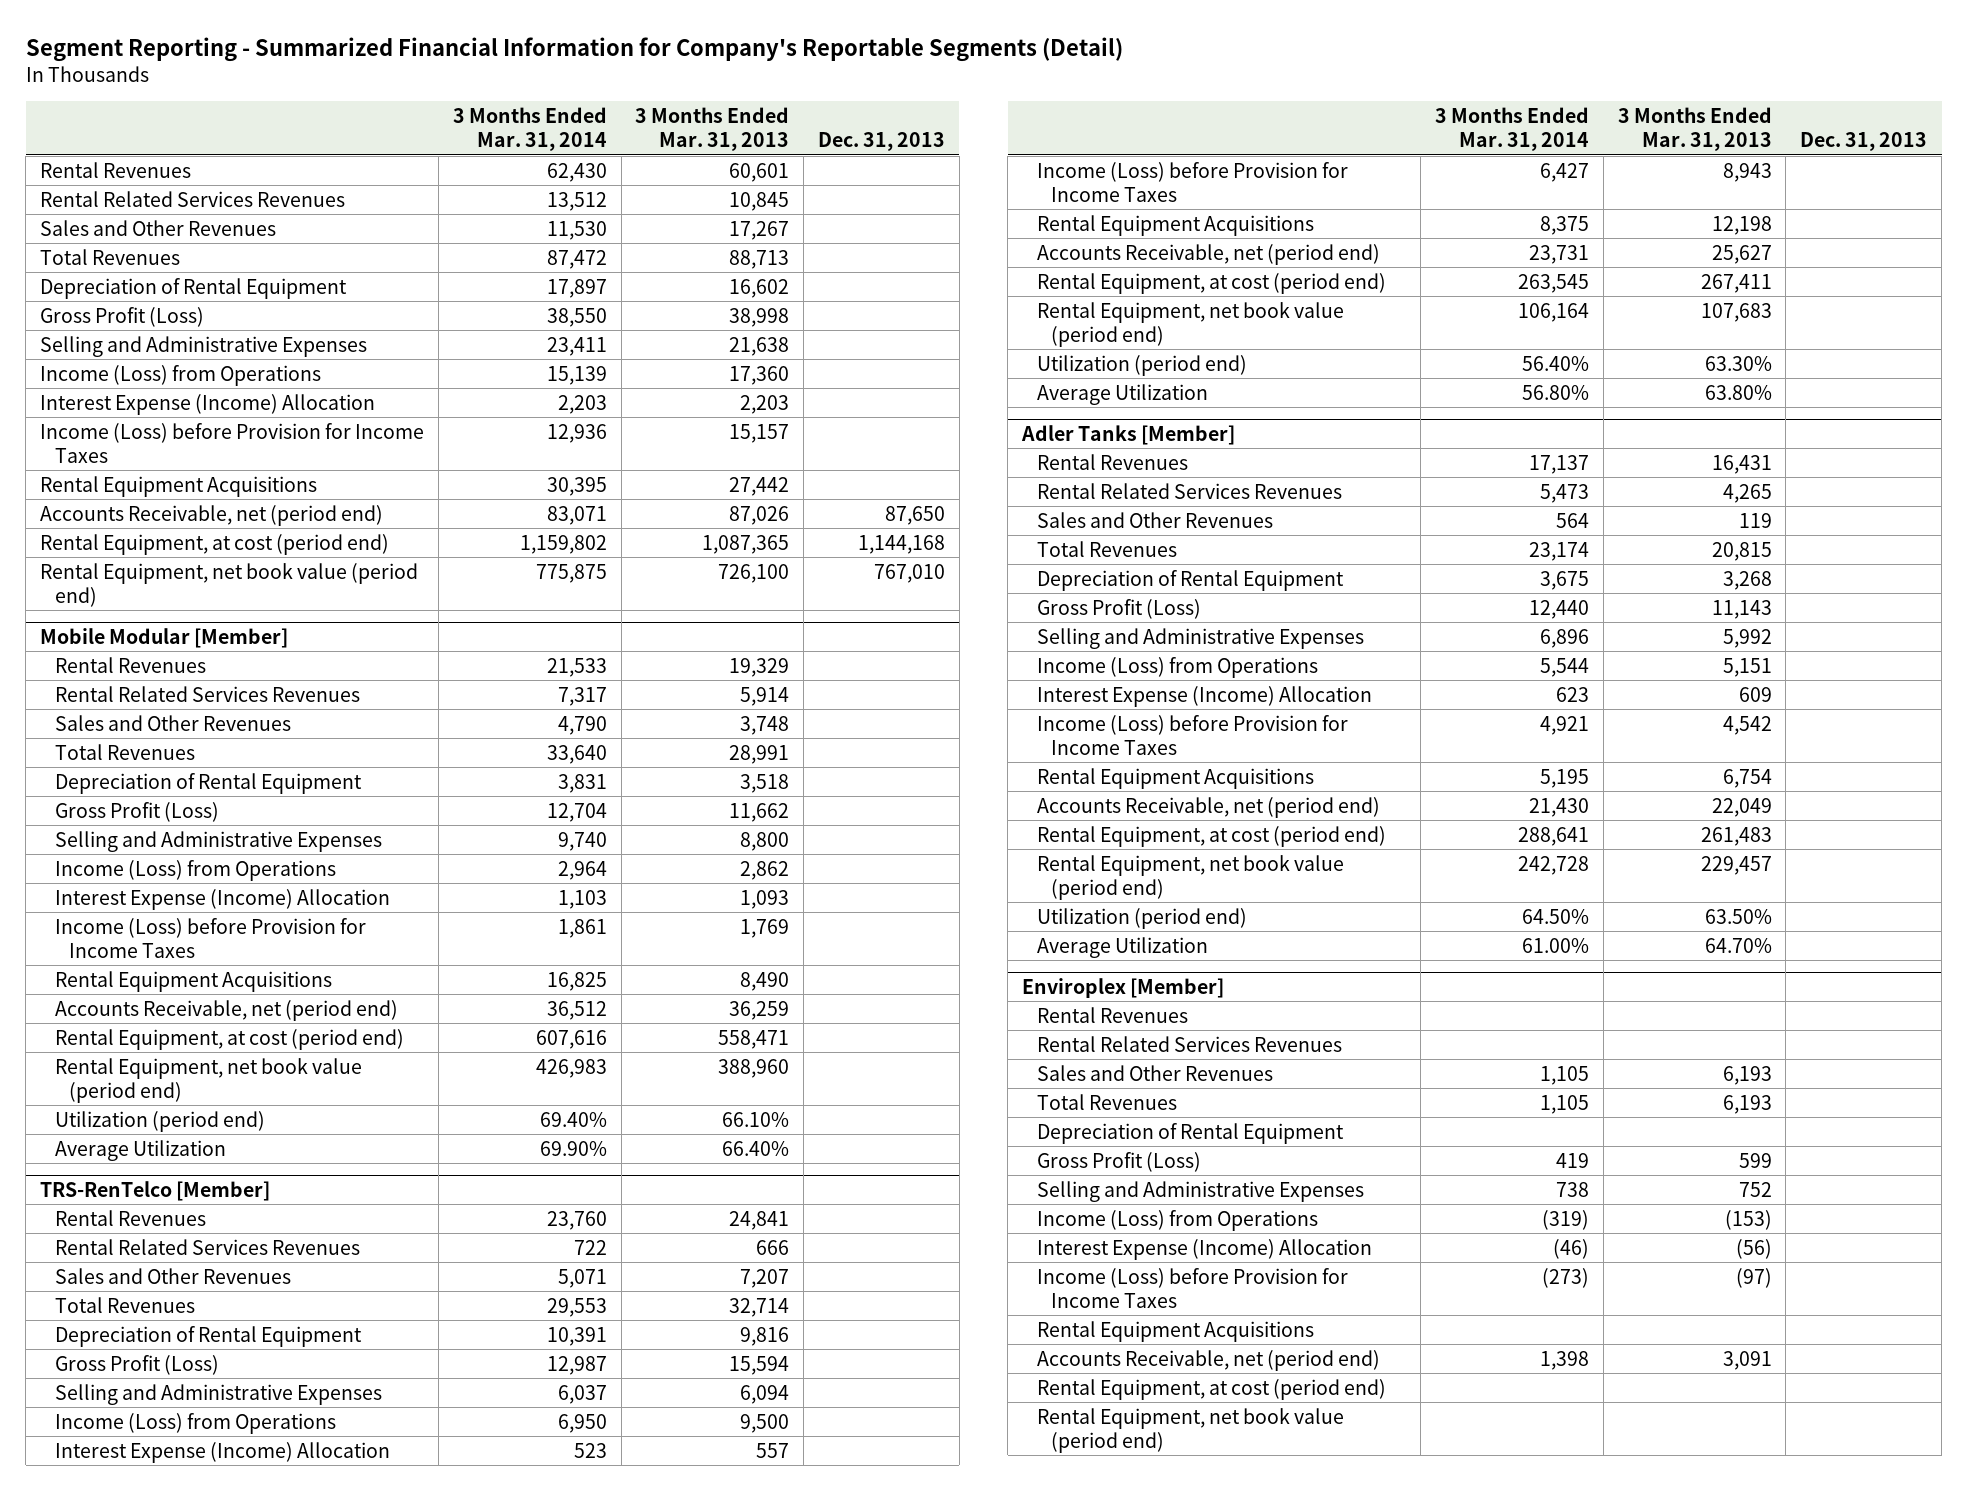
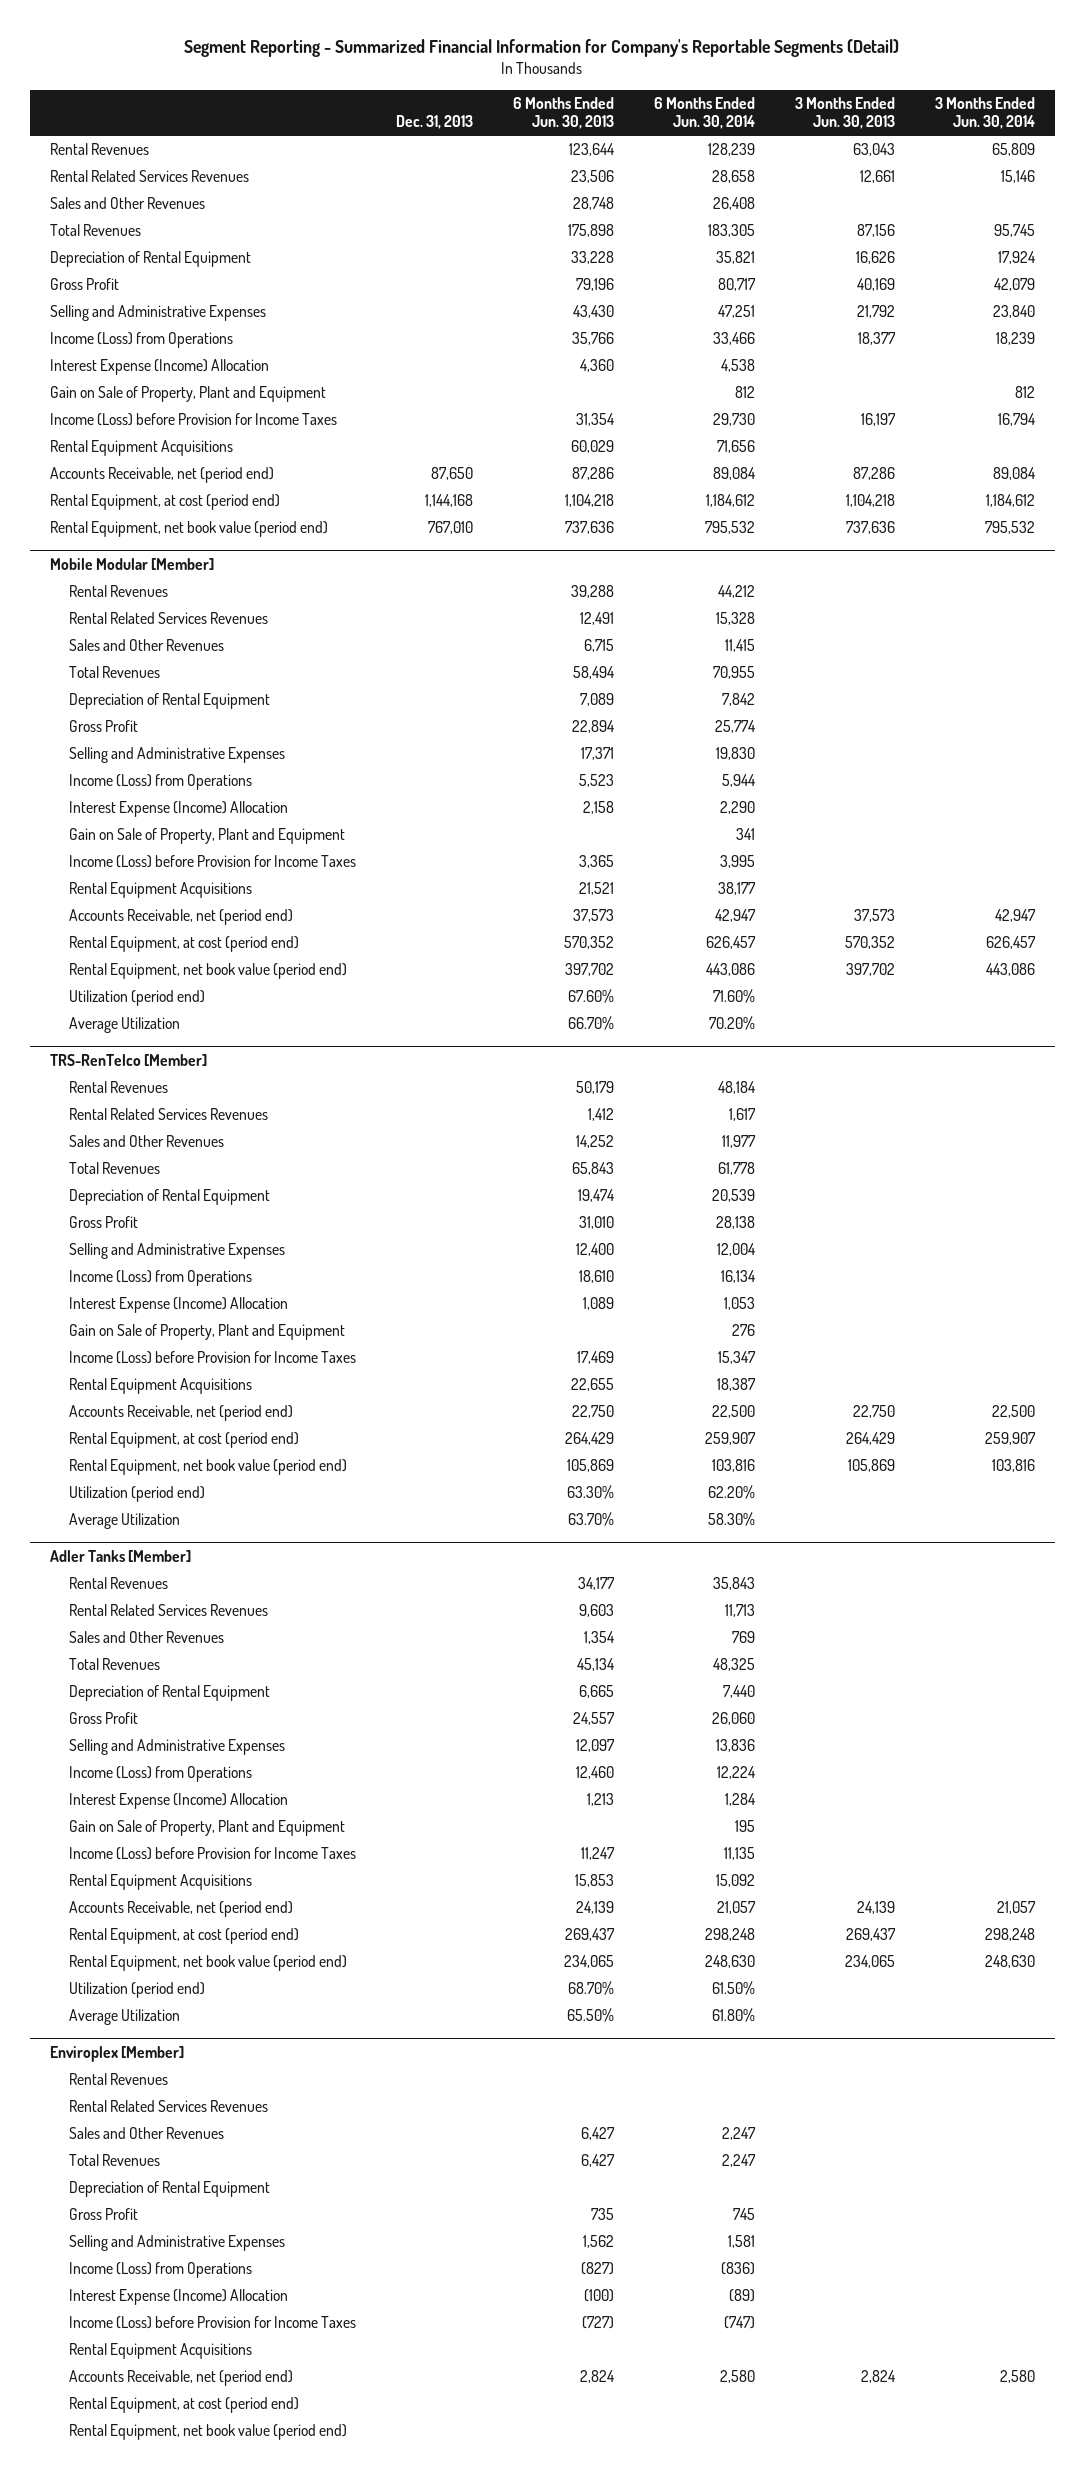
- | 3 Months Ended Mar. 31, 2014 | 3 Months Ended Mar. 31, 2013 | Dec. 31, 2013
+ | Dec. 31, 2013 | 6 Months Ended Jun. 30, 2013 | 6 Months Ended Jun. 30, 2014 | 3 Months Ended Jun. 30, 2013 | 3 Months Ended Jun. 30, 2014
- Gross Profit (Loss) | 38,550 | 38,998 |
+ Gross Profit | | 79,196 | 80,717 | 40,169 | 42,079
+ Gain on Sale of Property, Plant and Equipment | | | 812 | | 812
@ Mobile Modular [Member]
- Gross Profit (Loss) | 12,704 | 11,662 |
+ Gross Profit | | 22,894 | 25,774 | |
+ Gain on Sale of Property, Plant and Equipment | | | 341 | |
@ TRS-RenTelco [Member]
- Gross Profit (Loss) | 12,987 | 15,594 |
+ Gross Profit | | 31,010 | 28,138 | |
+ Gain on Sale of Property, Plant and Equipment | | | 276 | |
@ Adler Tanks [Member]
- Gross Profit (Loss) | 12,440 | 11,143 |
+ Gross Profit | | 24,557 | 26,060 | |
+ Gain on Sale of Property, Plant and Equipment | | | 195 | |
@ Enviroplex [Member]
- Gross Profit (Loss) | 419 | 599 |
+ Gross Profit | | 735 | 745 | |

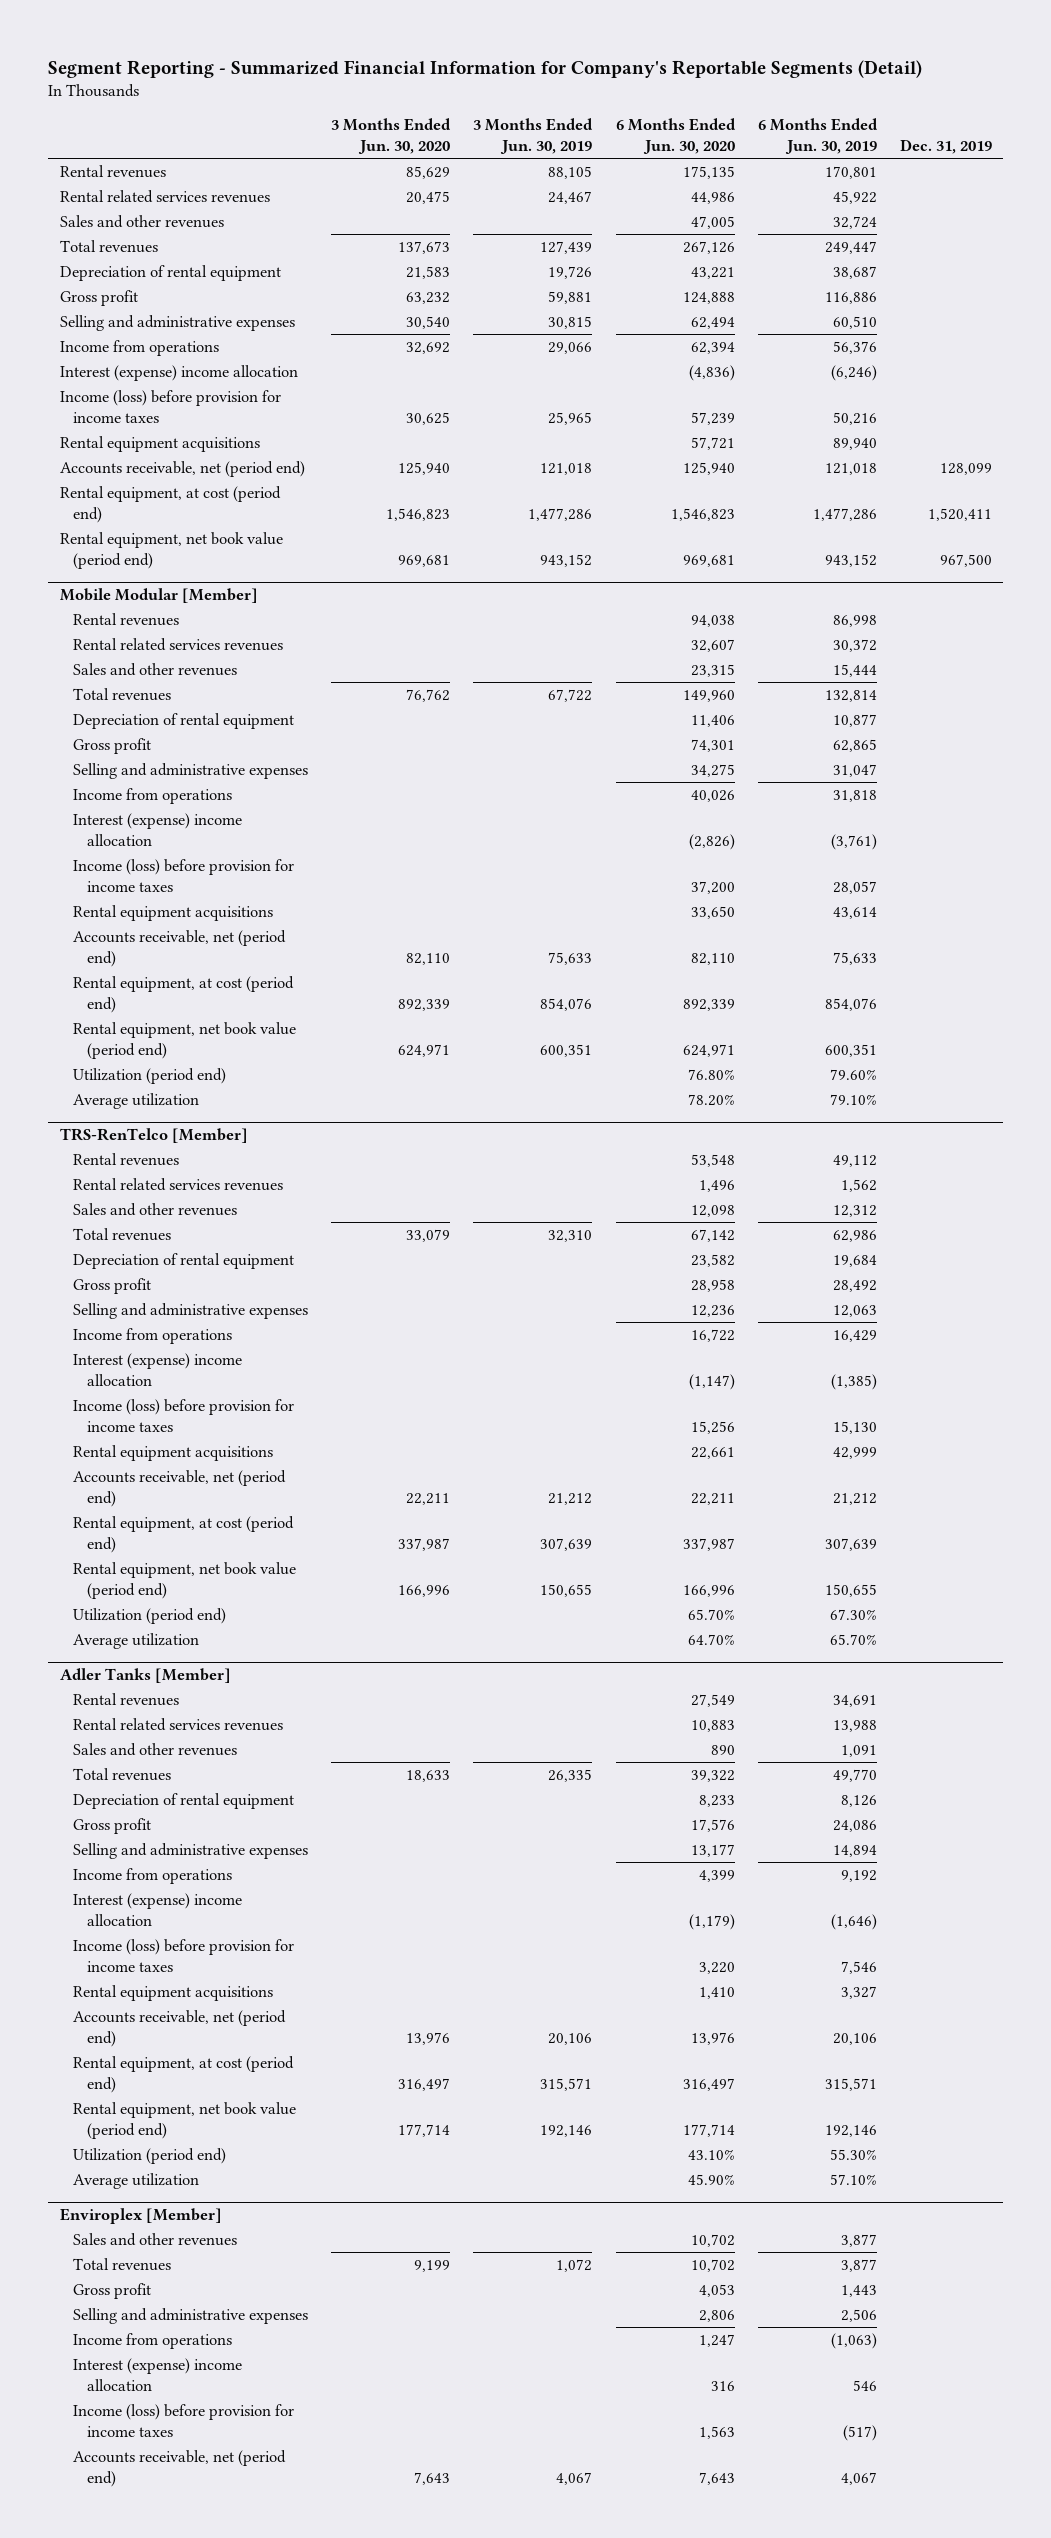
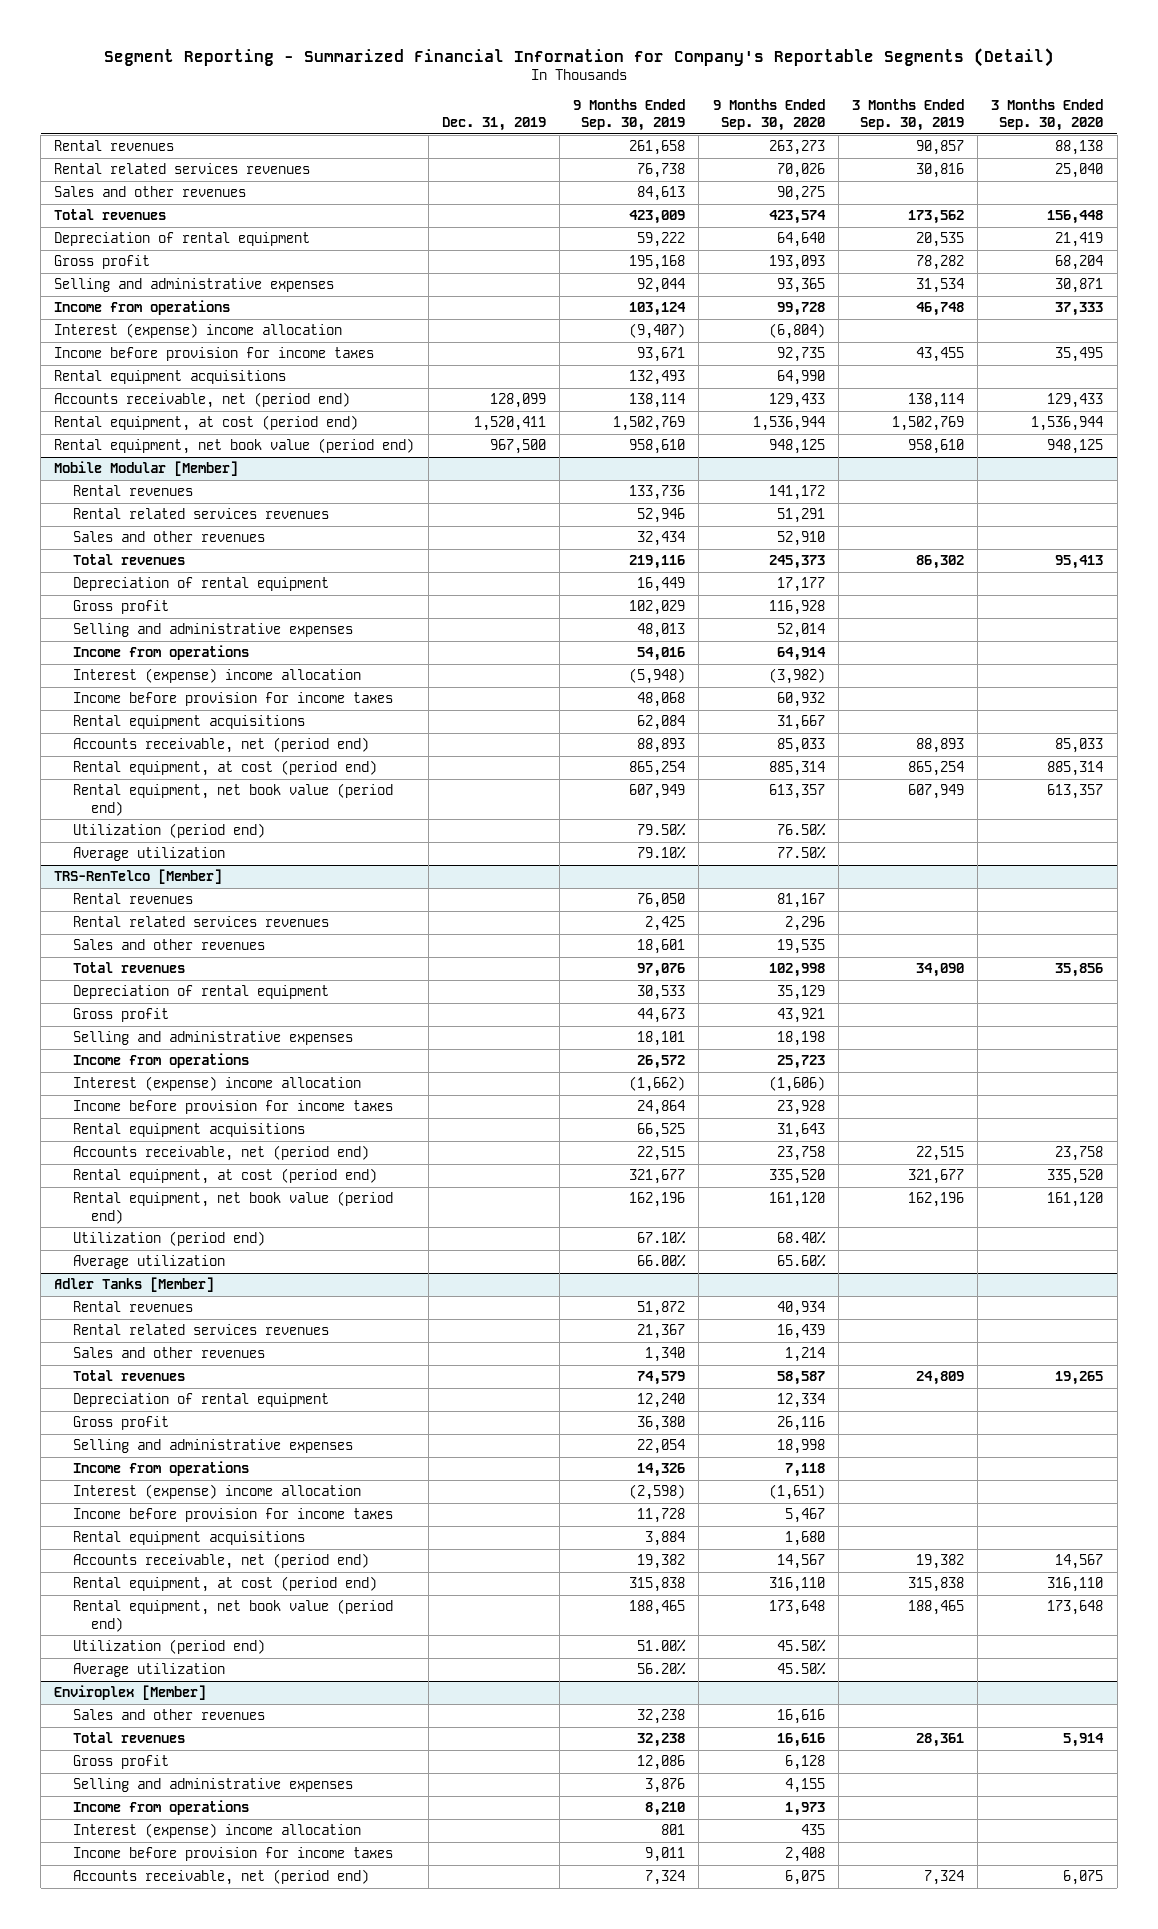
- | 3 Months Ended Jun. 30, 2020 | 3 Months Ended Jun. 30, 2019 | 6 Months Ended Jun. 30, 2020 | 6 Months Ended Jun. 30, 2019 | Dec. 31, 2019
+ | Dec. 31, 2019 | 9 Months Ended Sep. 30, 2019 | 9 Months Ended Sep. 30, 2020 | 3 Months Ended Sep. 30, 2019 | 3 Months Ended Sep. 30, 2020
- Income (loss) before provision for income taxes | 30,625 | 25,965 | 57,239 | 50,216 |
+ Income before provision for income taxes | | 93,671 | 92,735 | 43,455 | 35,495
@ Mobile Modular [Member]
- Income (loss) before provision for income taxes | | | 37,200 | 28,057 |
+ Income before provision for income taxes | | 48,068 | 60,932 | |
@ TRS-RenTelco [Member]
- Income (loss) before provision for income taxes | | | 15,256 | 15,130 |
+ Income before provision for income taxes | | 24,864 | 23,928 | |
@ Adler Tanks [Member]
- Income (loss) before provision for income taxes | | | 3,220 | 7,546 |
+ Income before provision for income taxes | | 11,728 | 5,467 | |
@ Enviroplex [Member]
- Income (loss) before provision for income taxes | | | 1,563 | (517) |
+ Income before provision for income taxes | | 9,011 | 2,408 | |

